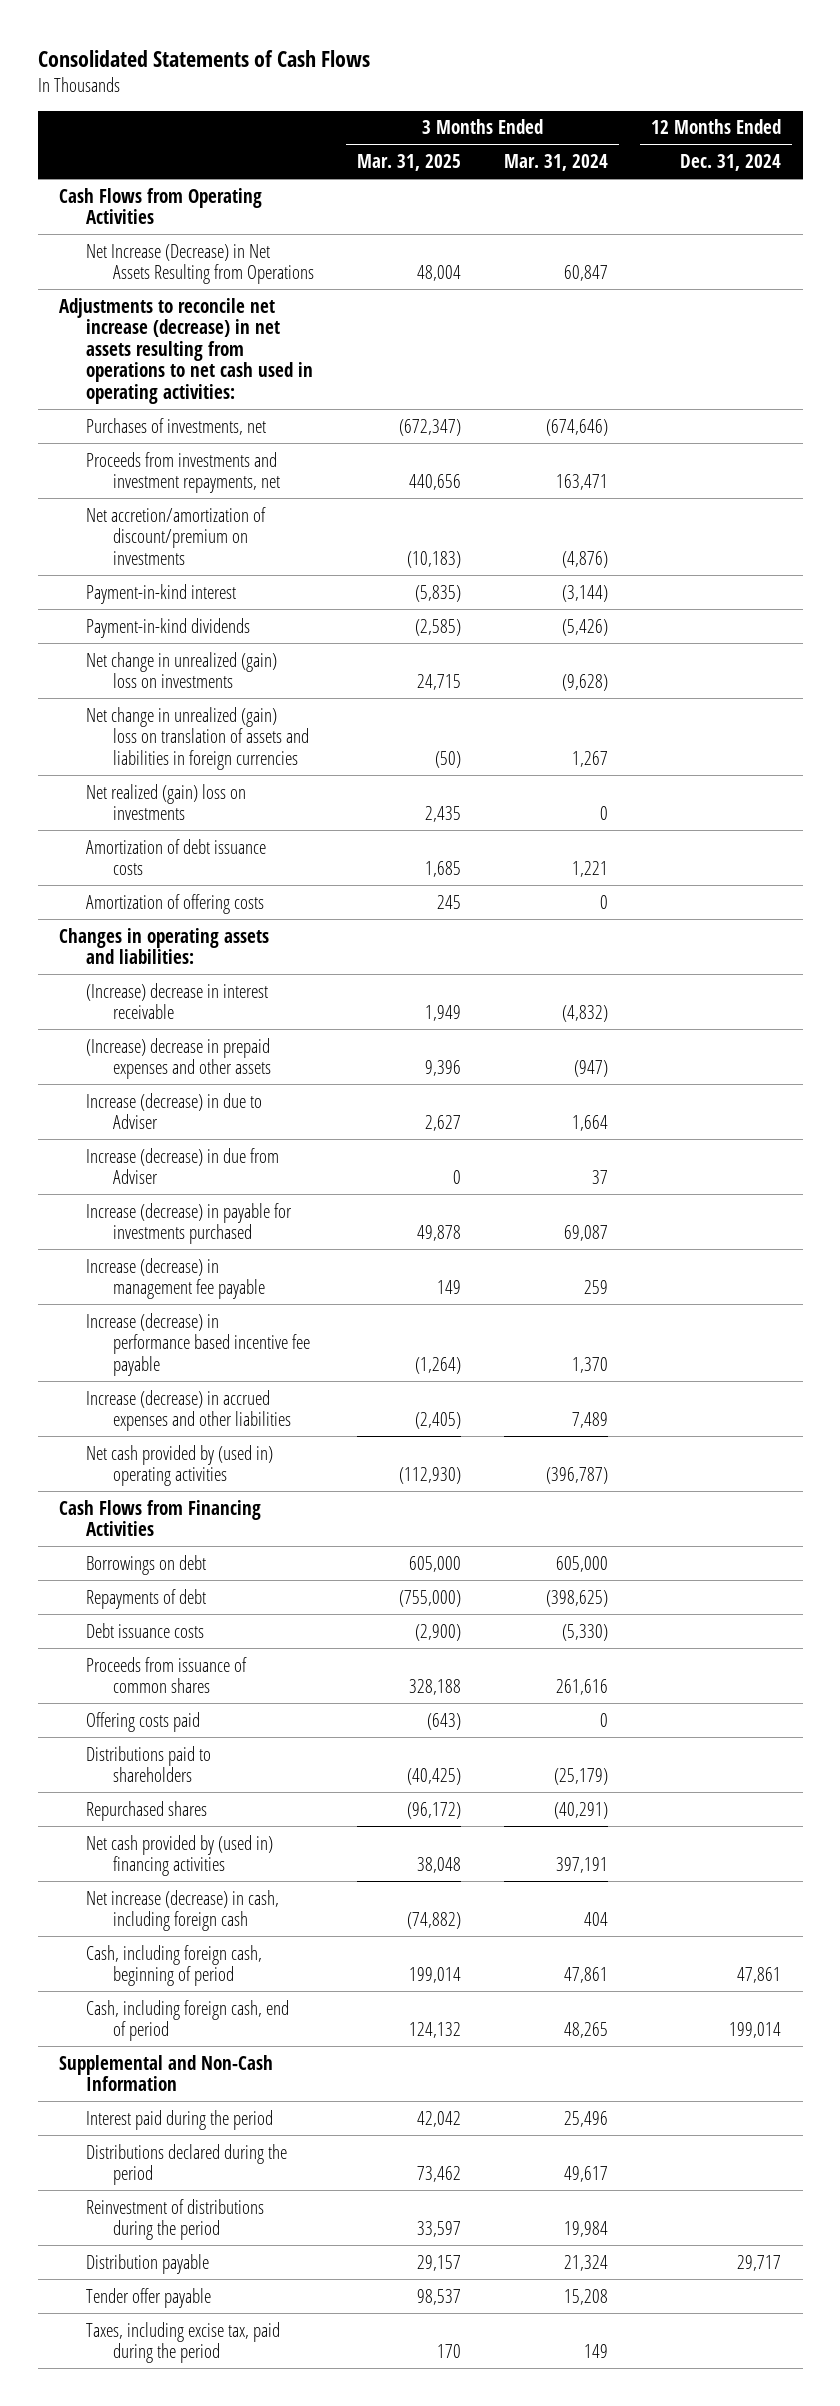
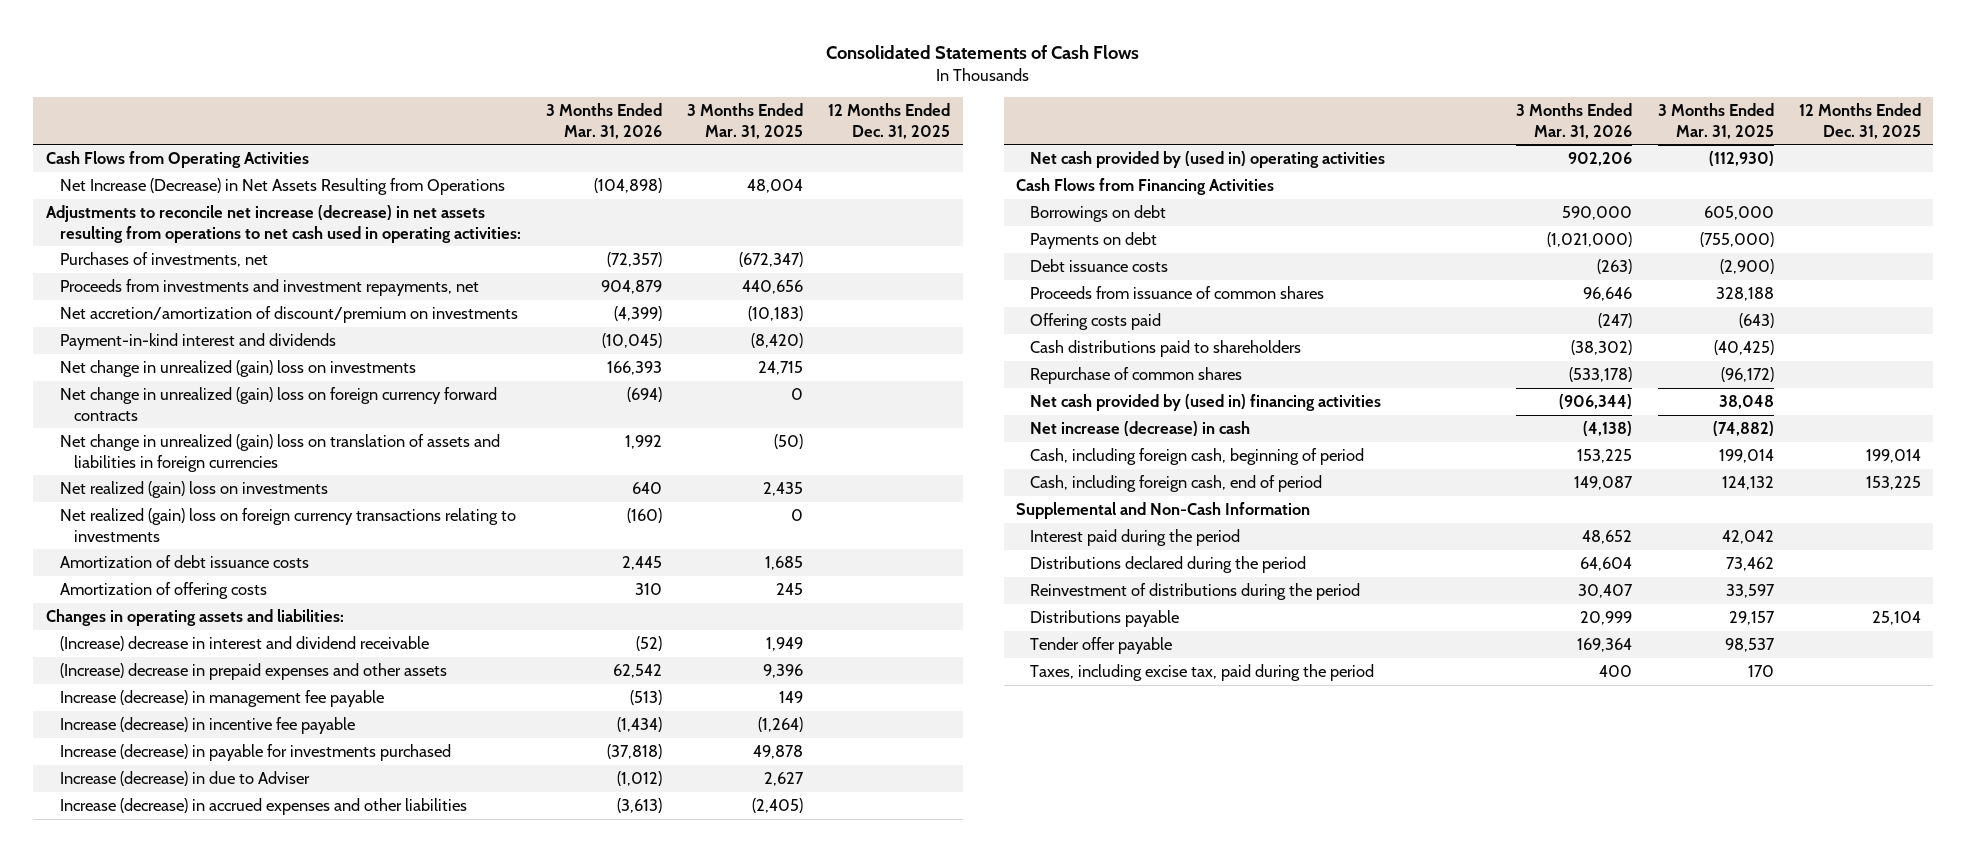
- | 3 Months Ended Mar. 31, 2025 | 3 Months Ended Mar. 31, 2024 | 12 Months Ended Dec. 31, 2024
+ | 3 Months Ended Mar. 31, 2026 | 3 Months Ended Mar. 31, 2025 | 12 Months Ended Dec. 31, 2025
- Payment-in-kind interest | (5,835) | (3,144) |
- Payment-in-kind dividends | (2,585) | (5,426) |
+ Payment-in-kind interest and dividends | (10,045) | (8,420) |
+ Net change in unrealized (gain) loss on foreign currency forward contracts | (694) | 0 |
+ Net realized (gain) loss on foreign currency transactions relating to investments | (160) | 0 |
- (Increase) decrease in interest receivable | 1,949 | (4,832) |
+ (Increase) decrease in interest and dividend receivable | (52) | 1,949 |
- Increase (decrease) in due from Adviser | 0 | 37 |
- Increase (decrease) in performance based incentive fee payable | (1,264) | 1,370 |
+ Increase (decrease) in incentive fee payable | (1,434) | (1,264) |
moved down: Increase (decrease) in payable for investments purchased | (37,818) | 49,878 |
moved down: Increase (decrease) in due to Adviser | (1,012) | 2,627 |
- Repayments of debt | (755,000) | (398,625) |
+ Payments on debt | (1,021,000) | (755,000) |
- Distributions paid to shareholders | (40,425) | (25,179) |
- Repurchased shares | (96,172) | (40,291) |
+ Cash distributions paid to shareholders | (38,302) | (40,425) |
+ Repurchase of common shares | (533,178) | (96,172) |
- Net increase (decrease) in cash, including foreign cash | (74,882) | 404 |
+ Net increase (decrease) in cash | (4,138) | (74,882) |
- Distribution payable | 29,157 | 21,324 | 29,717
+ Distributions payable | 20,999 | 29,157 | 25,104

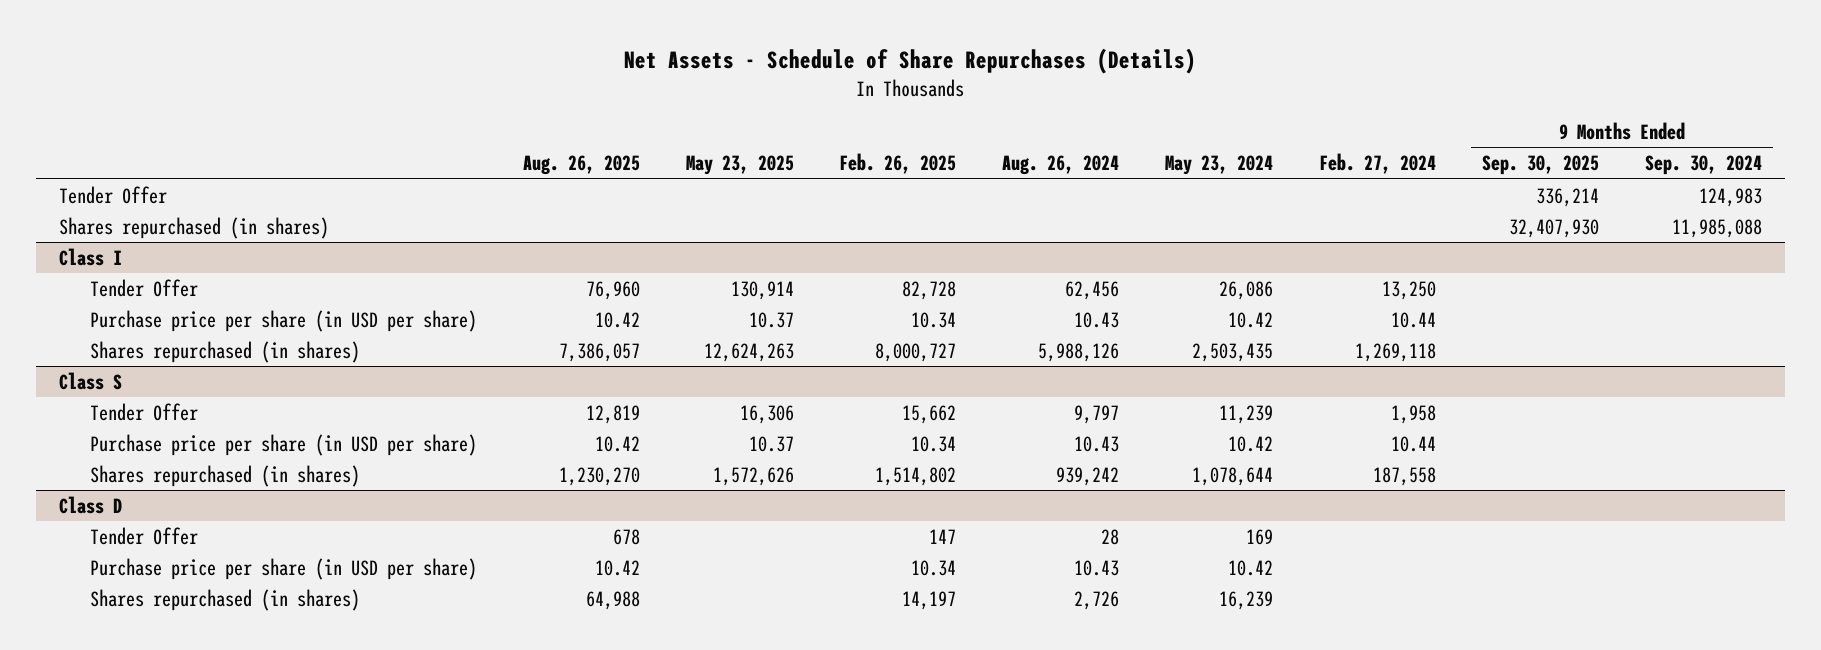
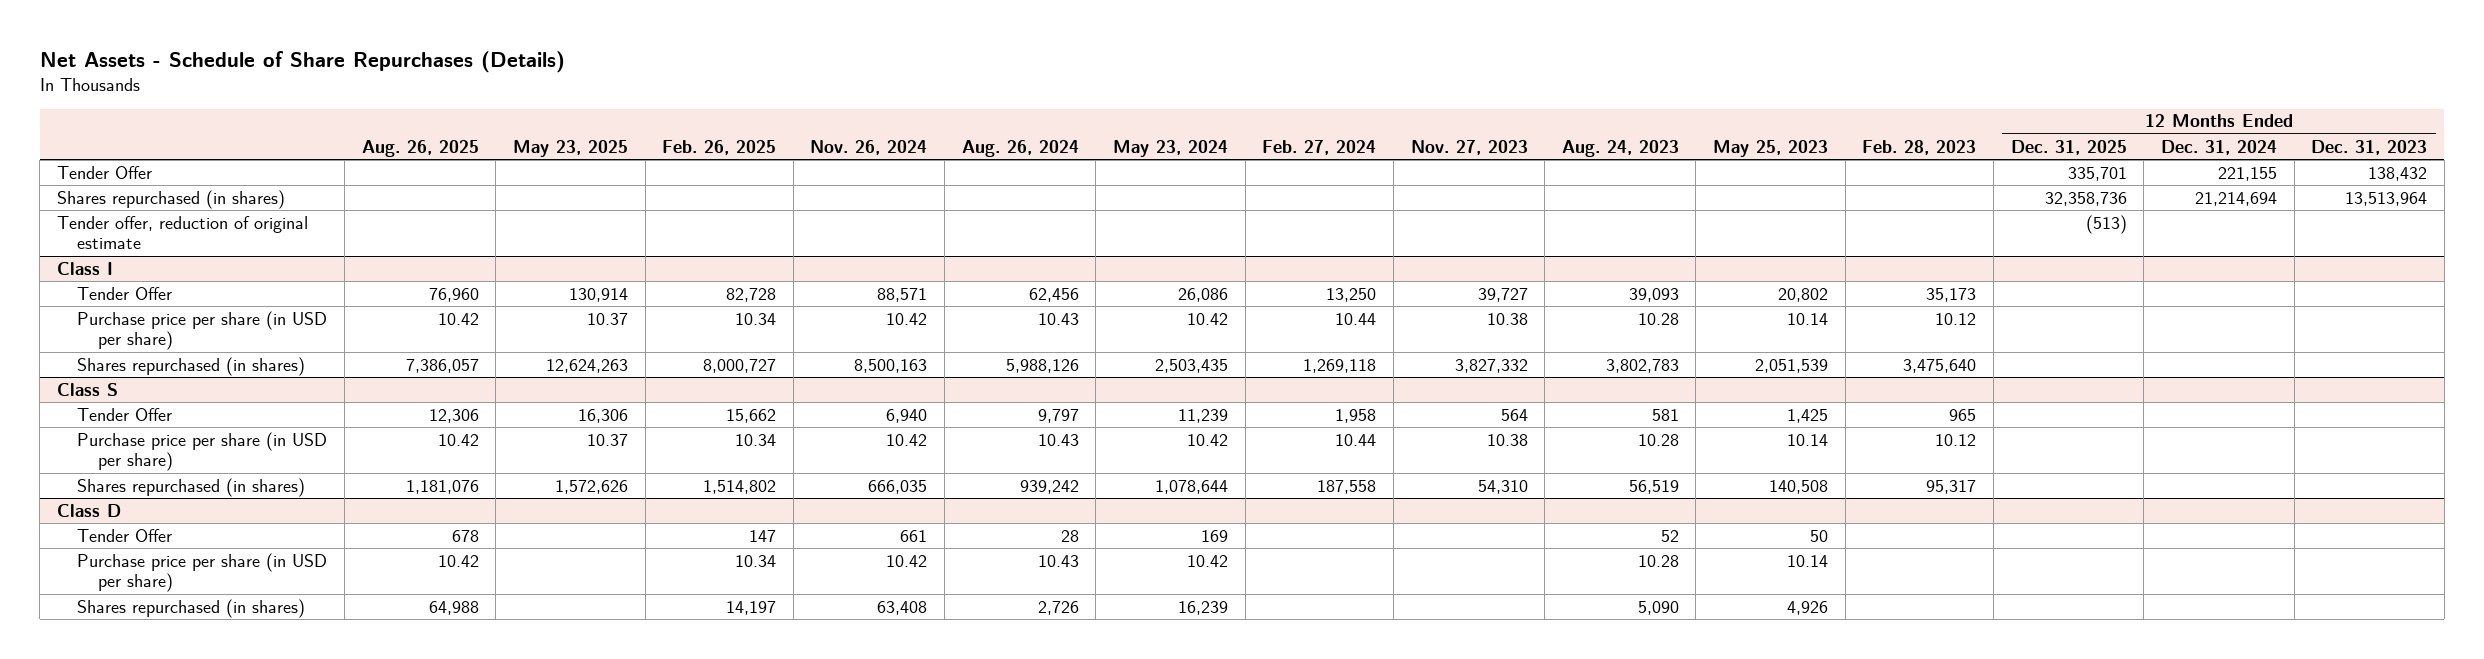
- | Aug. 26, 2025 | May 23, 2025 | Feb. 26, 2025 | Aug. 26, 2024 | May 23, 2024 | Feb. 27, 2024 | 9 Months Ended Sep. 30, 2025 | 9 Months Ended Sep. 30, 2024
+ | Aug. 26, 2025 | May 23, 2025 | Feb. 26, 2025 | Nov. 26, 2024 | Aug. 26, 2024 | May 23, 2024 | Feb. 27, 2024 | Nov. 27, 2023 | Aug. 24, 2023 | May 25, 2023 | Feb. 28, 2023 | 12 Months Ended Dec. 31, 2025 | 12 Months Ended Dec. 31, 2024 | 12 Months Ended Dec. 31, 2023
+ Tender offer, reduction of original estimate | | | | | | | | | | | | (513) | |
@ Class S
- Tender Offer | 12,819 | 16,306 | 15,662 | 9,797 | 11,239 | 1,958 | |
+ Tender Offer | 12,306 | 16,306 | 15,662 | 6,940 | 9,797 | 11,239 | 1,958 | 564 | 581 | 1,425 | 965 | | |
- Shares repurchased (in shares) | 1,230,270 | 1,572,626 | 1,514,802 | 939,242 | 1,078,644 | 187,558 | |
+ Shares repurchased (in shares) | 1,181,076 | 1,572,626 | 1,514,802 | 666,035 | 939,242 | 1,078,644 | 187,558 | 54,310 | 56,519 | 140,508 | 95,317 | | |

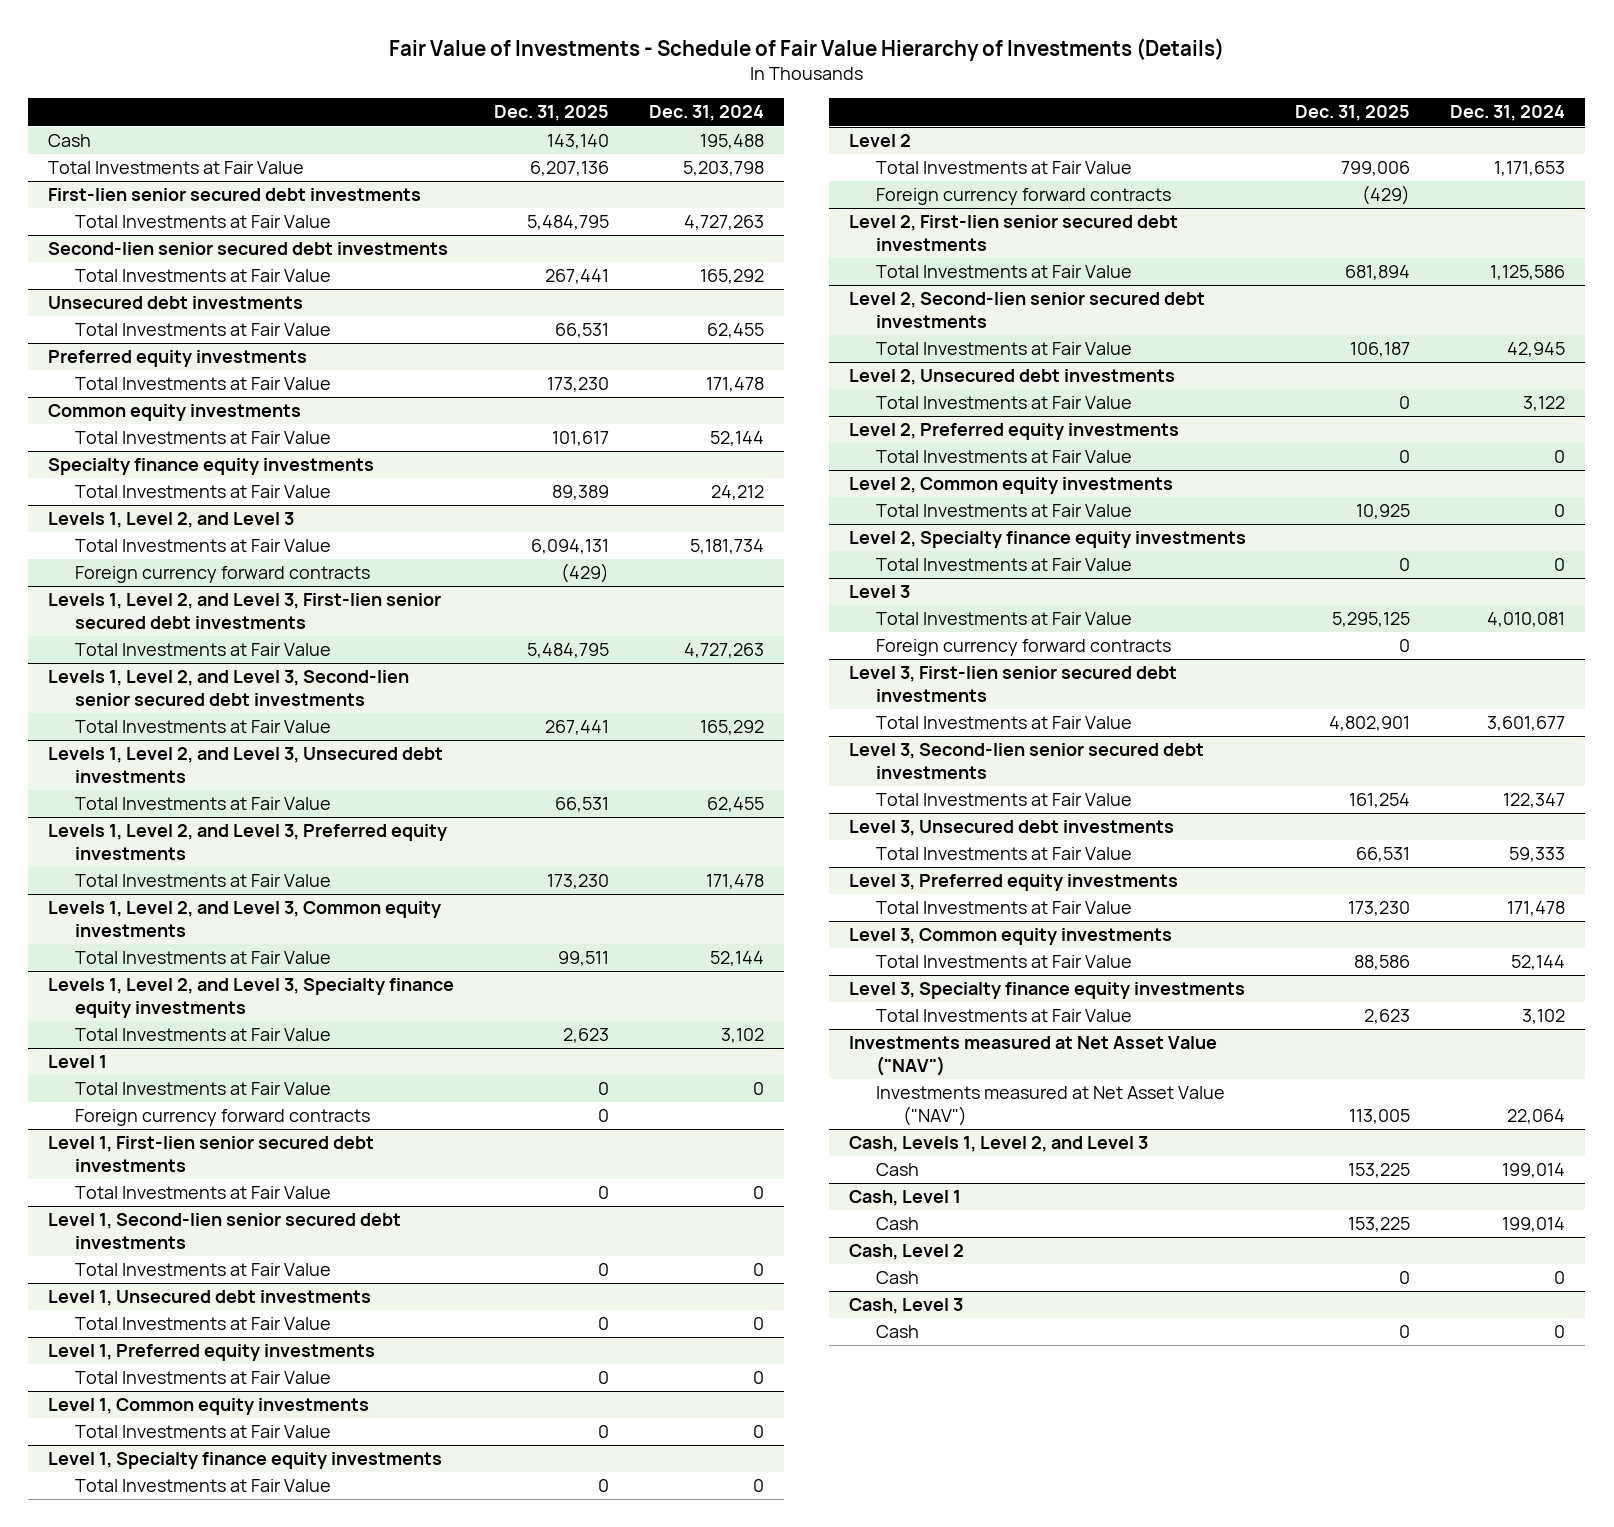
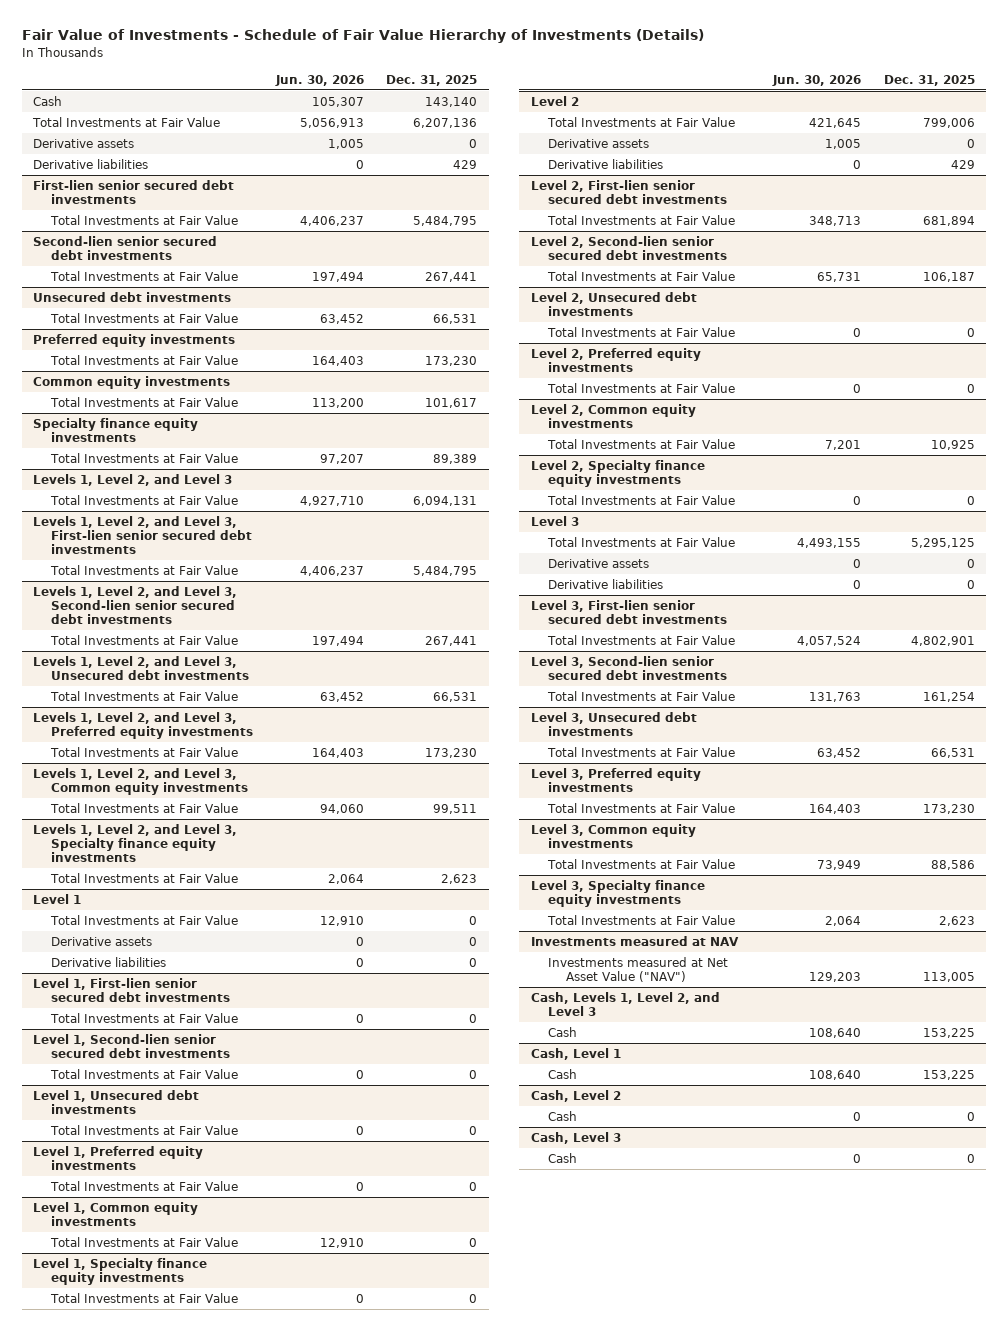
- | Dec. 31, 2025 | Dec. 31, 2024
+ | Jun. 30, 2026 | Dec. 31, 2025
+ Derivative assets | 1,005 | 0
+ Derivative liabilities | 0 | 429
@ Levels 1, Level 2, and Level 3
- Foreign currency forward contracts | (429) |
@ Level 1
- Foreign currency forward contracts | 0 |
+ Derivative assets | 0 | 0
+ Derivative liabilities | 0 | 0
@ Level 2
- Foreign currency forward contracts | (429) |
+ Derivative assets | 1,005 | 0
+ Derivative liabilities | 0 | 429
@ Level 3
- Foreign currency forward contracts | 0 |
+ Derivative assets | 0 | 0
+ Derivative liabilities | 0 | 0
- Investments measured at Net Asset Value ("NAV")
+ Investments measured at NAV

